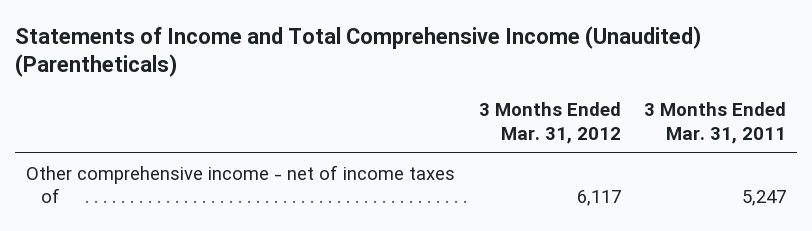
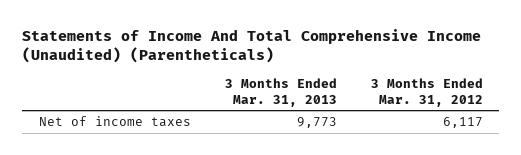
- Statements of Income and Total Comprehensive Income (Unaudited) (Parentheticals)
+ Statements of Income And Total Comprehensive Income (Unaudited) (Parentheticals)
- | 3 Months Ended Mar. 31, 2012 | 3 Months Ended Mar. 31, 2011
+ | 3 Months Ended Mar. 31, 2013 | 3 Months Ended Mar. 31, 2012
- Other comprehensive income - net of income taxes of | 6,117 | 5,247
+ Net of income taxes | 9,773 | 6,117

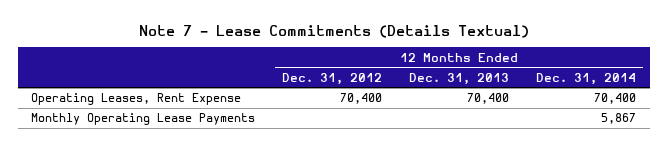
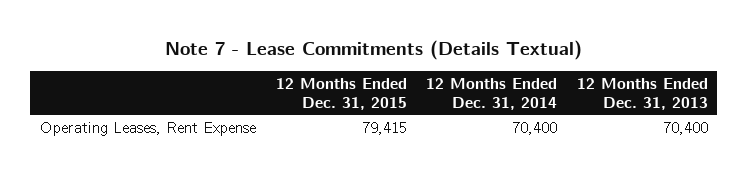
- | 12 Months Ended Dec. 31, 2012 | 12 Months Ended Dec. 31, 2013 | 12 Months Ended Dec. 31, 2014
+ | 12 Months Ended Dec. 31, 2015 | 12 Months Ended Dec. 31, 2014 | 12 Months Ended Dec. 31, 2013
- Monthly Operating Lease Payments | | | 5,867

